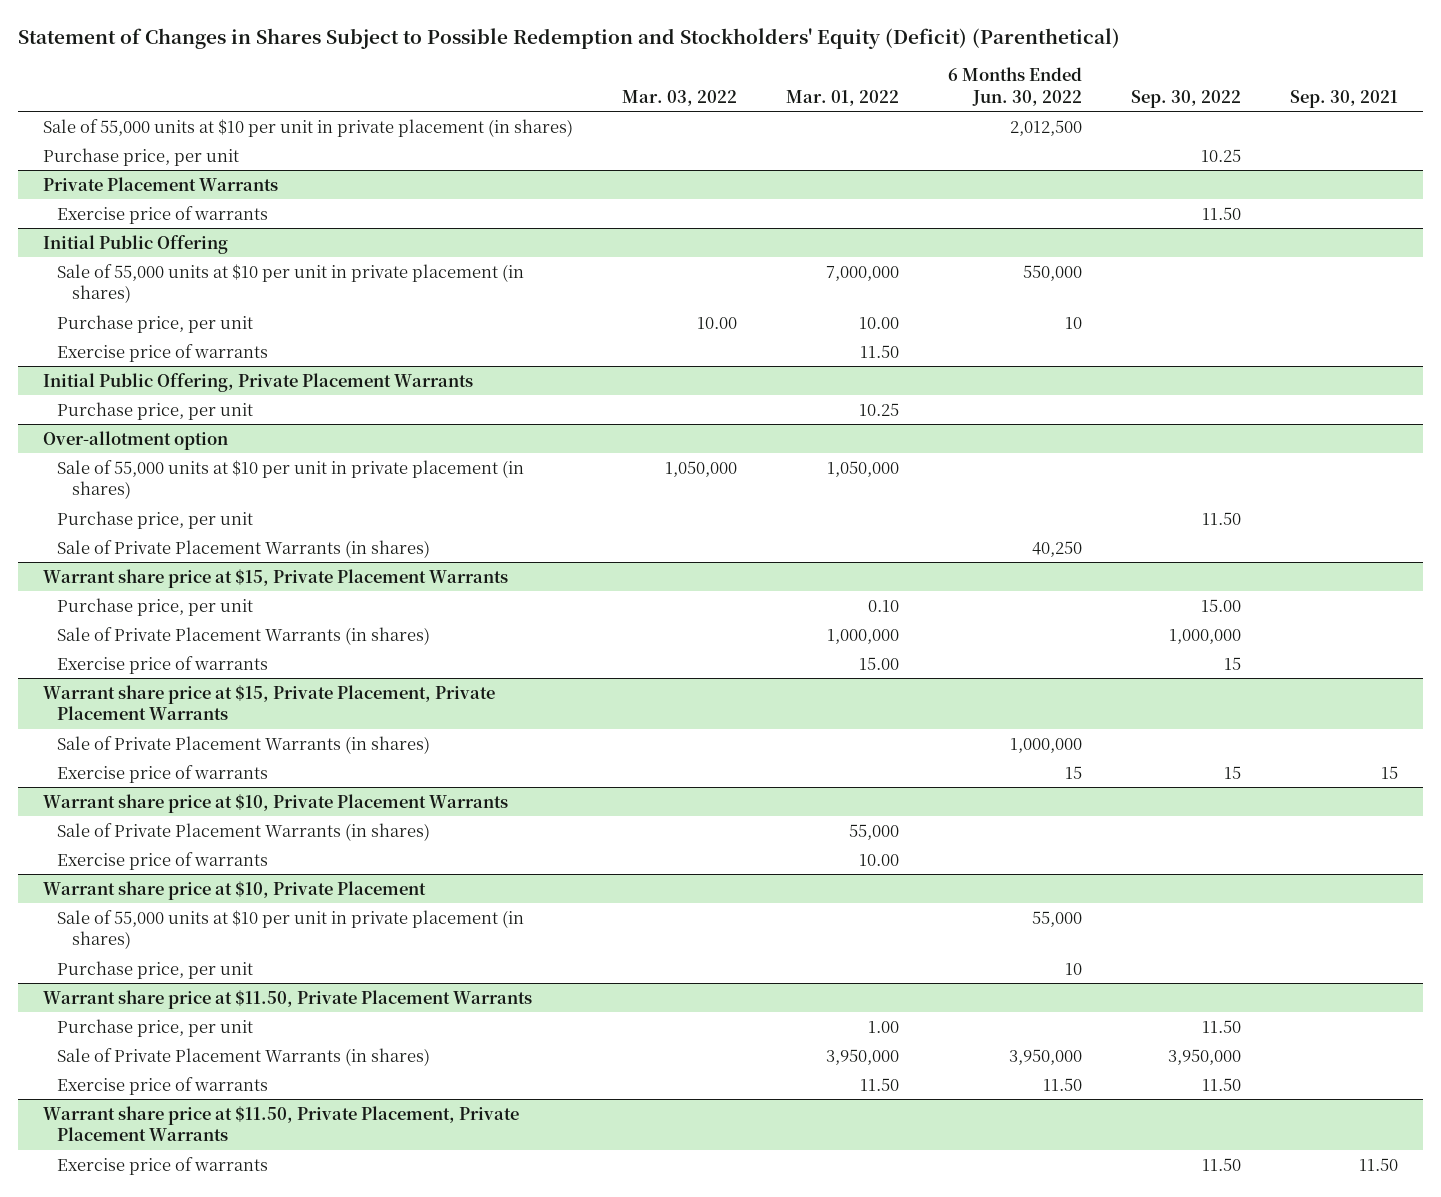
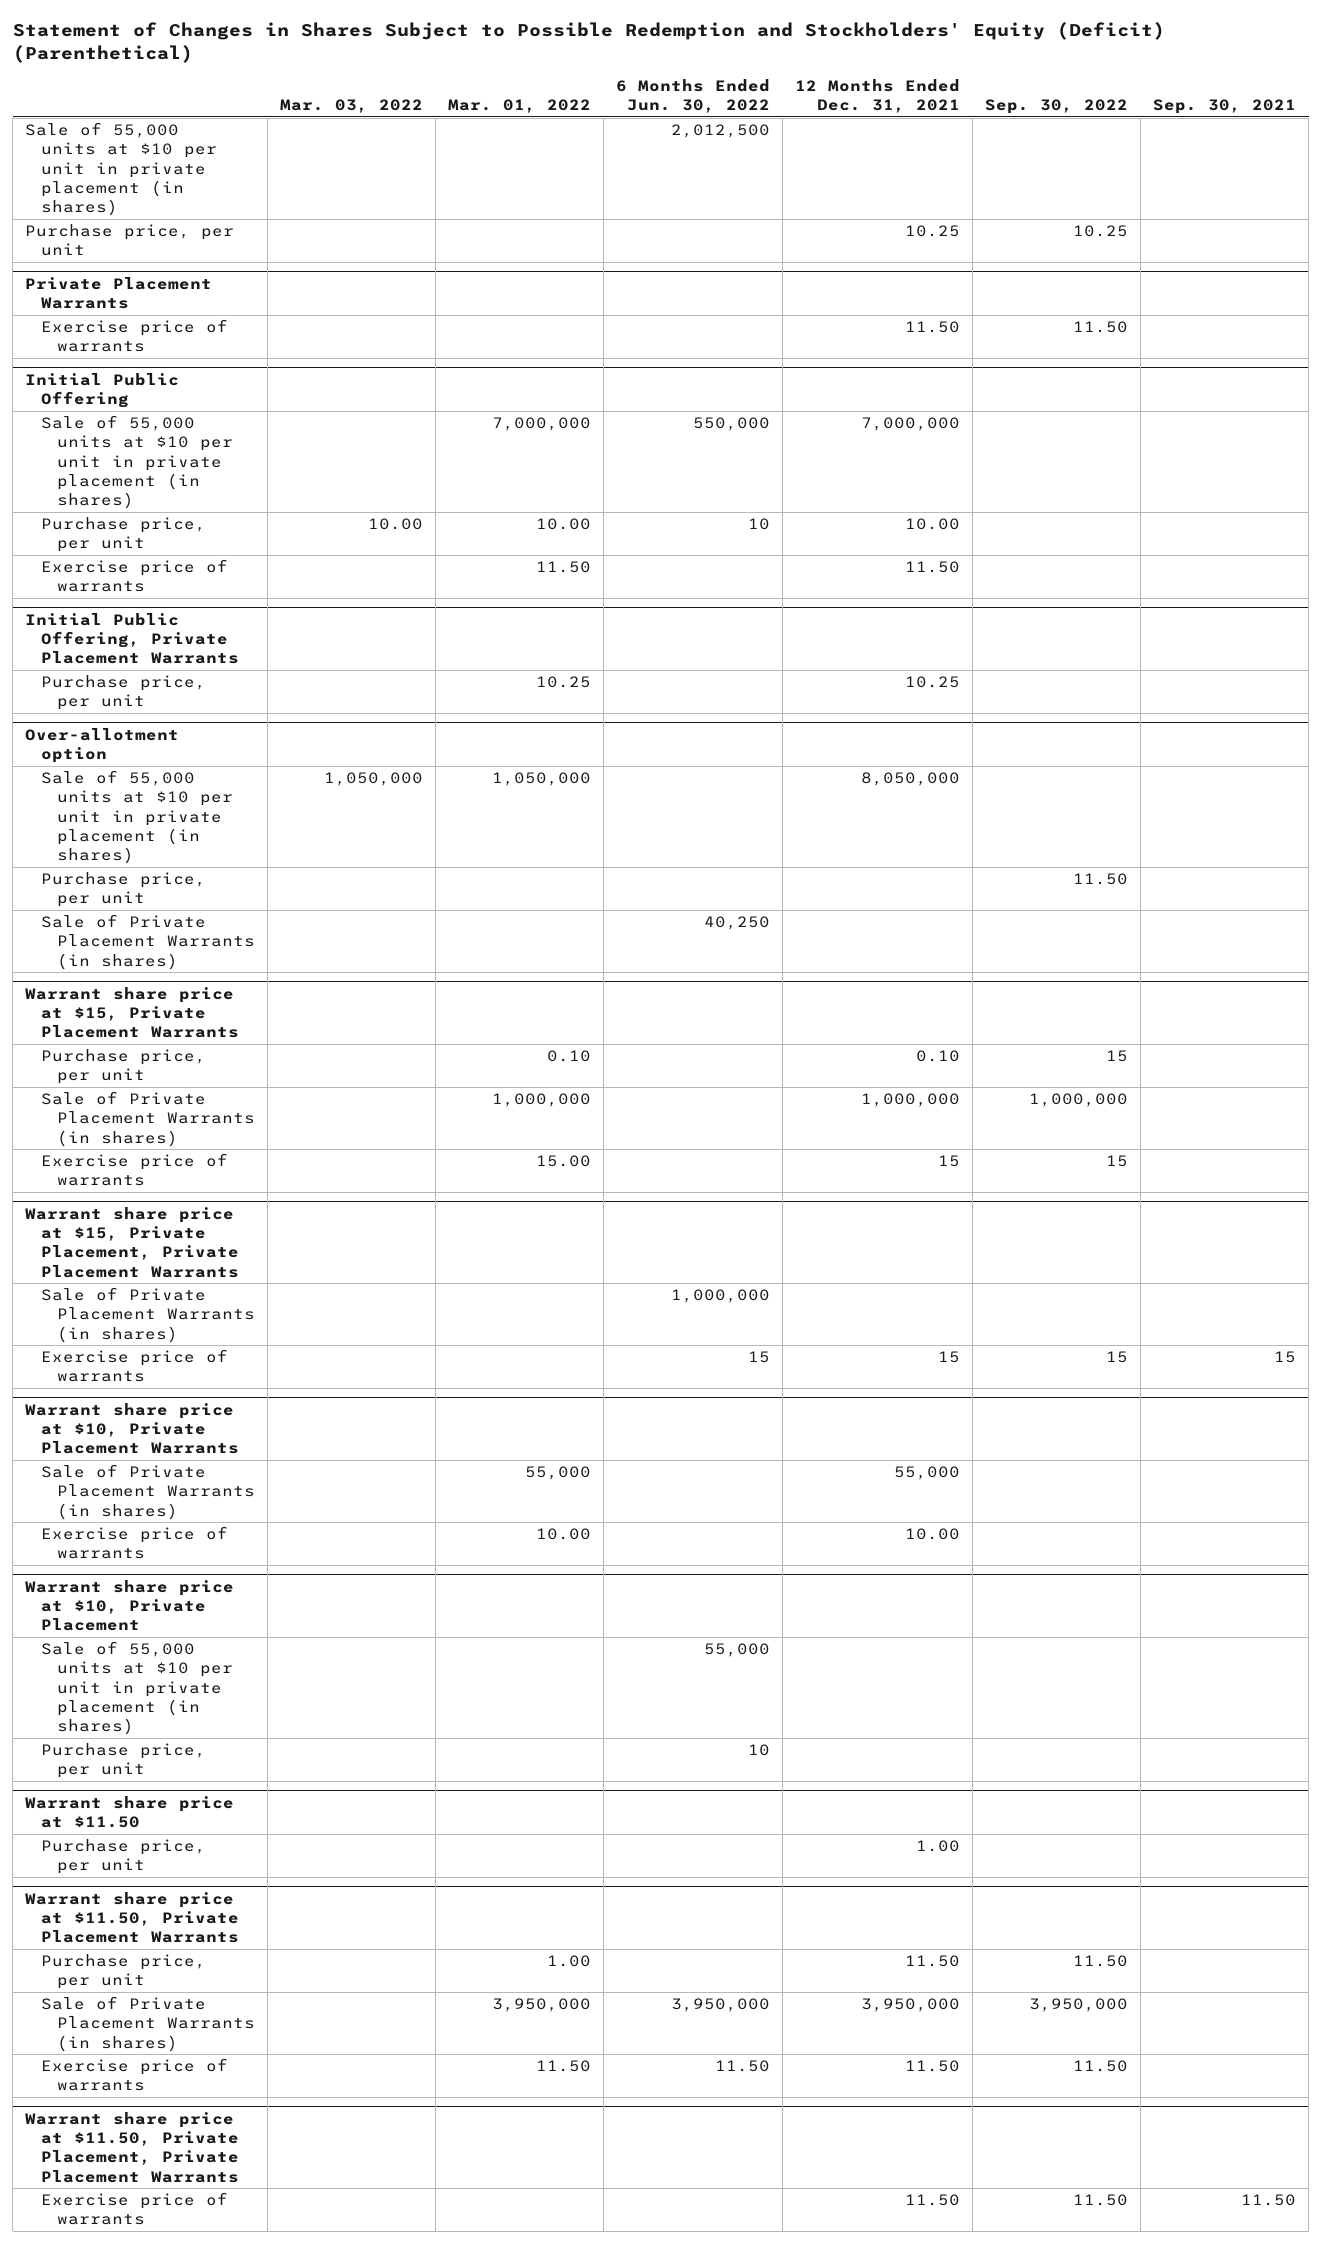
- | Mar. 03, 2022 | Mar. 01, 2022 | 6 Months Ended Jun. 30, 2022 | Sep. 30, 2022 | Sep. 30, 2021
+ | Mar. 03, 2022 | Mar. 01, 2022 | 6 Months Ended Jun. 30, 2022 | 12 Months Ended Dec. 31, 2021 | Sep. 30, 2022 | Sep. 30, 2021
@ Warrant share price at $15, Private Placement Warrants
- Purchase price, per unit | | 0.10 | | 15.00 |
+ Purchase price, per unit | | 0.10 | | 0.10 | 15 |
+ Warrant share price at $11.50
+ Purchase price, per unit | | | | 1.00 | |

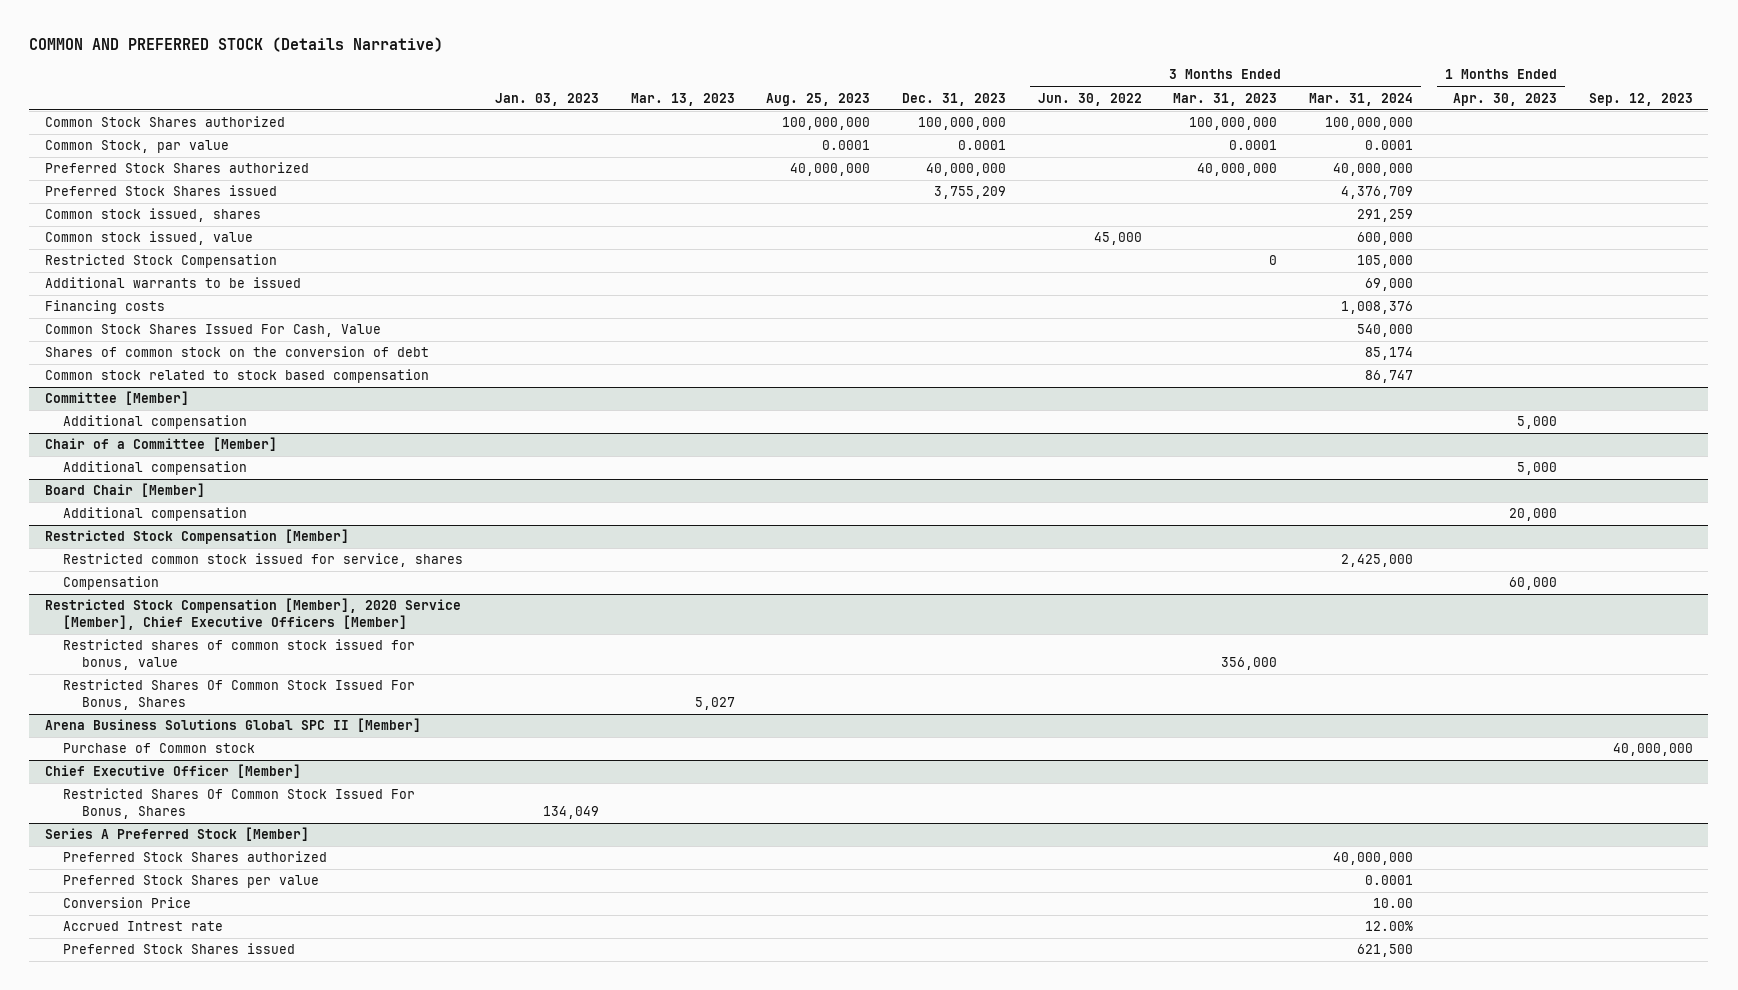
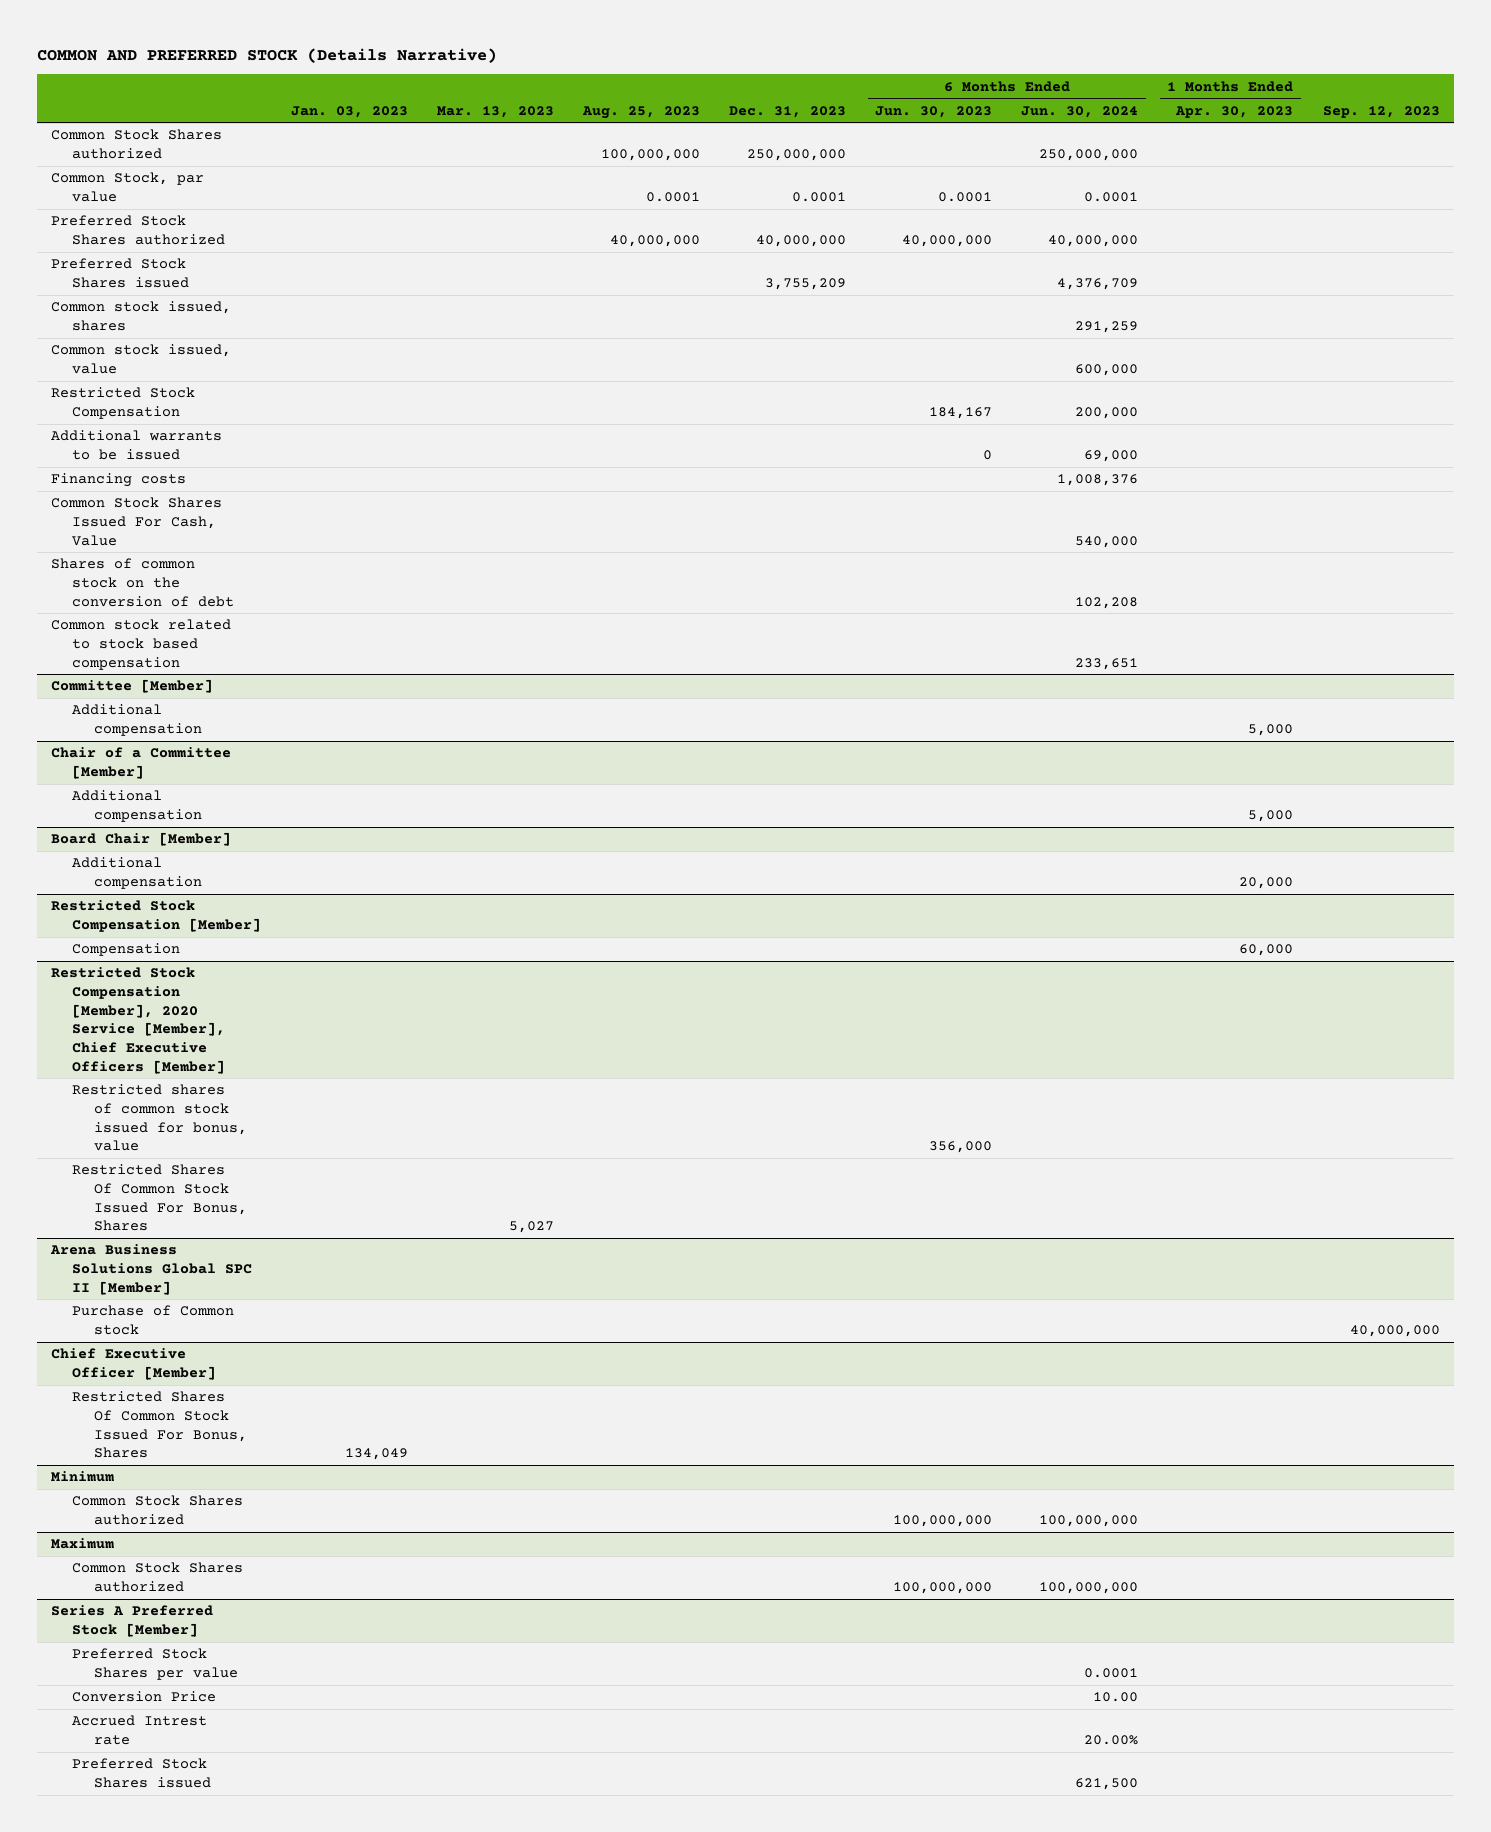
- | Jan. 03, 2023 | Mar. 13, 2023 | Aug. 25, 2023 | Dec. 31, 2023 | 3 Months Ended Jun. 30, 2022 | 3 Months Ended Mar. 31, 2023 | 3 Months Ended Mar. 31, 2024 | 1 Months Ended Apr. 30, 2023 | Sep. 12, 2023
+ | Jan. 03, 2023 | Mar. 13, 2023 | Aug. 25, 2023 | Dec. 31, 2023 | 6 Months Ended Jun. 30, 2023 | 6 Months Ended Jun. 30, 2024 | 1 Months Ended Apr. 30, 2023 | Sep. 12, 2023
- Common Stock Shares authorized | | | 100,000,000 | 100,000,000 | | 100,000,000 | 100,000,000 | |
+ Common Stock Shares authorized | | | 100,000,000 | 250,000,000 | | 250,000,000 | |
@ Restricted Stock Compensation [Member]
- Restricted common stock issued for service, shares | | | | | | | 2,425,000 | |
+ Minimum
+ Common Stock Shares authorized | | | | | 100,000,000 | 100,000,000 | |
+ Maximum
+ Common Stock Shares authorized | | | | | 100,000,000 | 100,000,000 | |
@ Series A Preferred Stock [Member]
- Preferred Stock Shares authorized | | | | | | | 40,000,000 | |

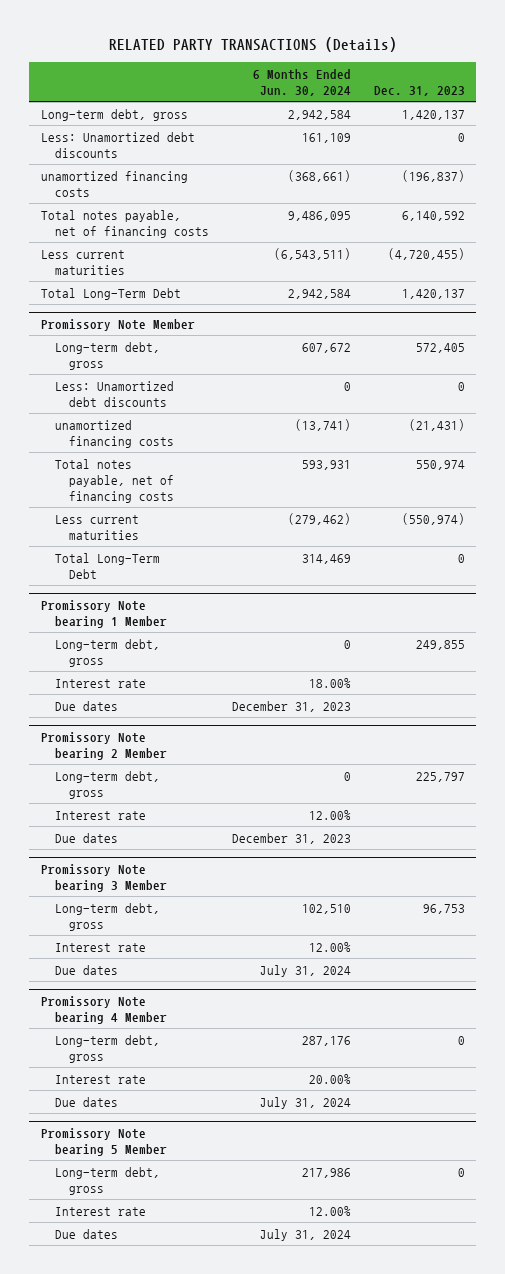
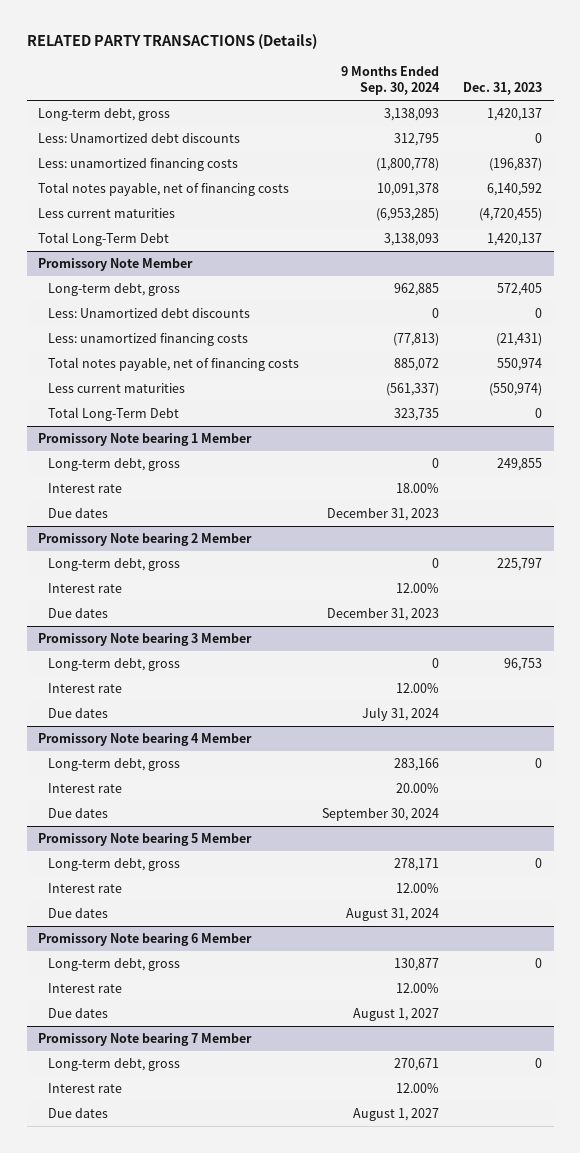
- | 6 Months Ended Jun. 30, 2024 | Dec. 31, 2023
+ | 9 Months Ended Sep. 30, 2024 | Dec. 31, 2023
- unamortized financing costs | (368,661) | (196,837)
+ Less: unamortized financing costs | (1,800,778) | (196,837)
@ Promissory Note Member
- unamortized financing costs | (13,741) | (21,431)
+ Less: unamortized financing costs | (77,813) | (21,431)
+ Promissory Note bearing 6 Member
+ Long-term debt, gross | 130,877 | 0
+ Interest rate | 12.00% |
+ Due dates | August 1, 2027 |
+ Promissory Note bearing 7 Member
+ Long-term debt, gross | 270,671 | 0
+ Interest rate | 12.00% |
+ Due dates | August 1, 2027 |

